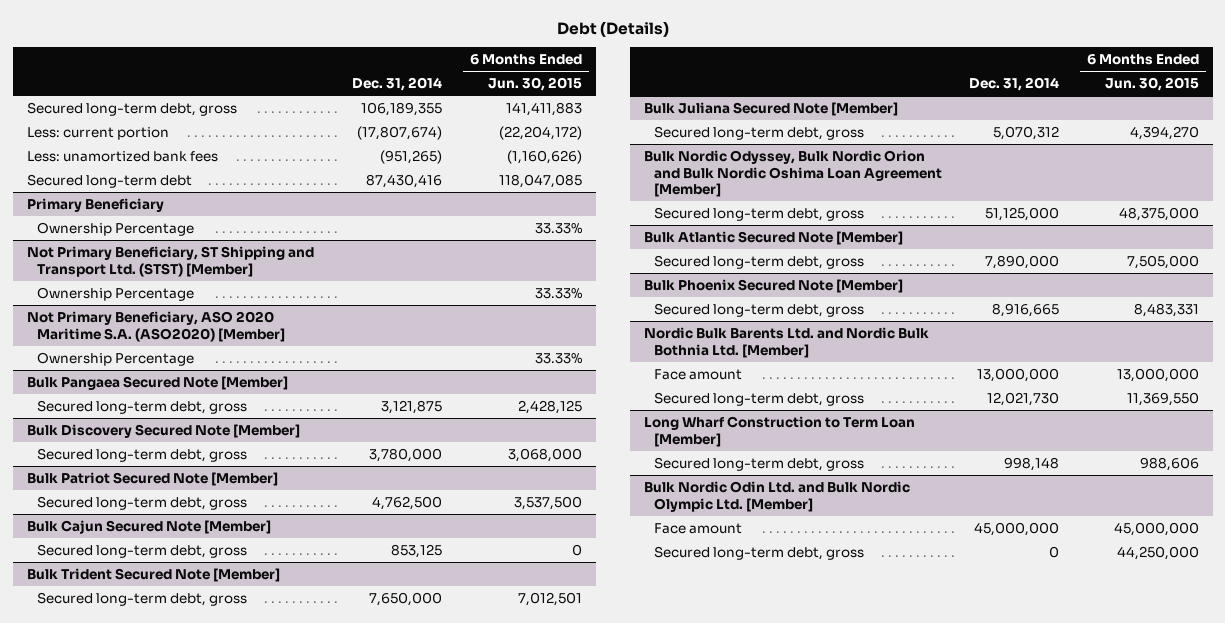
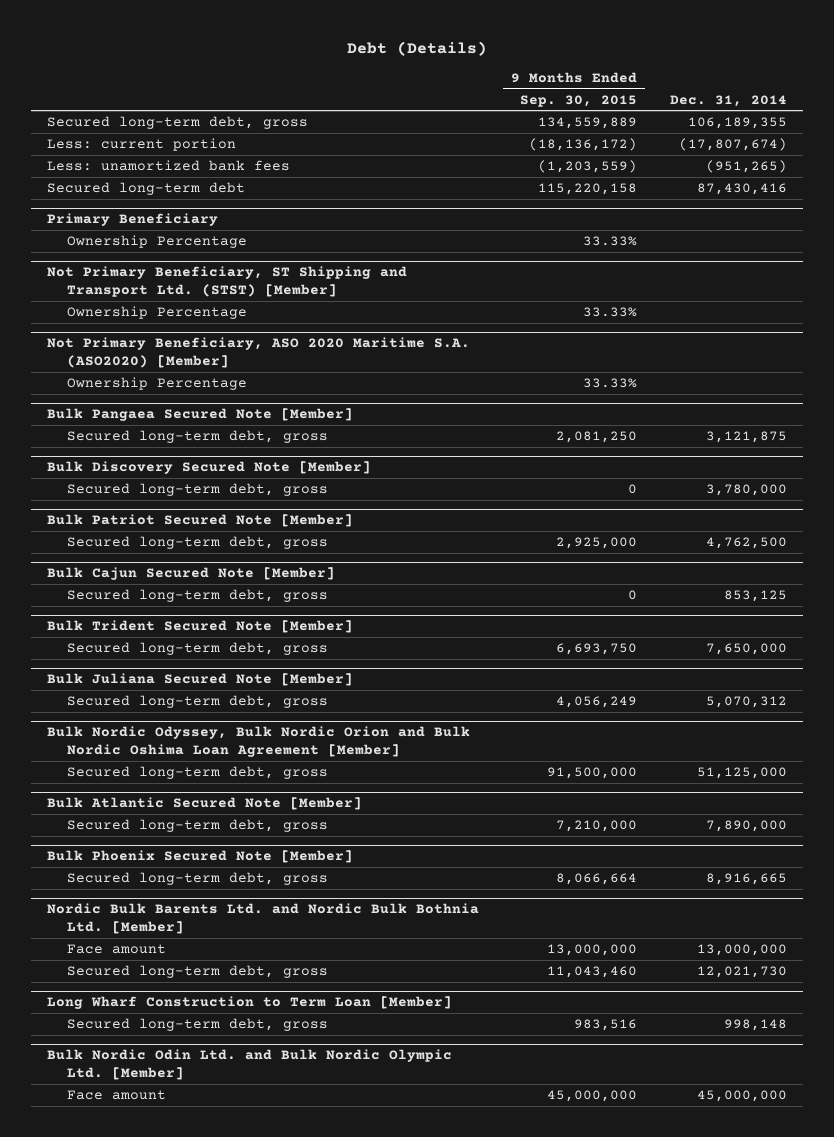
- | Dec. 31, 2014 | 6 Months Ended Jun. 30, 2015
+ | 9 Months Ended Sep. 30, 2015 | Dec. 31, 2014
@ Bulk Nordic Odin Ltd. and Bulk Nordic Olympic Ltd. [Member]
- Secured long-term debt, gross | 0 | 44,250,000

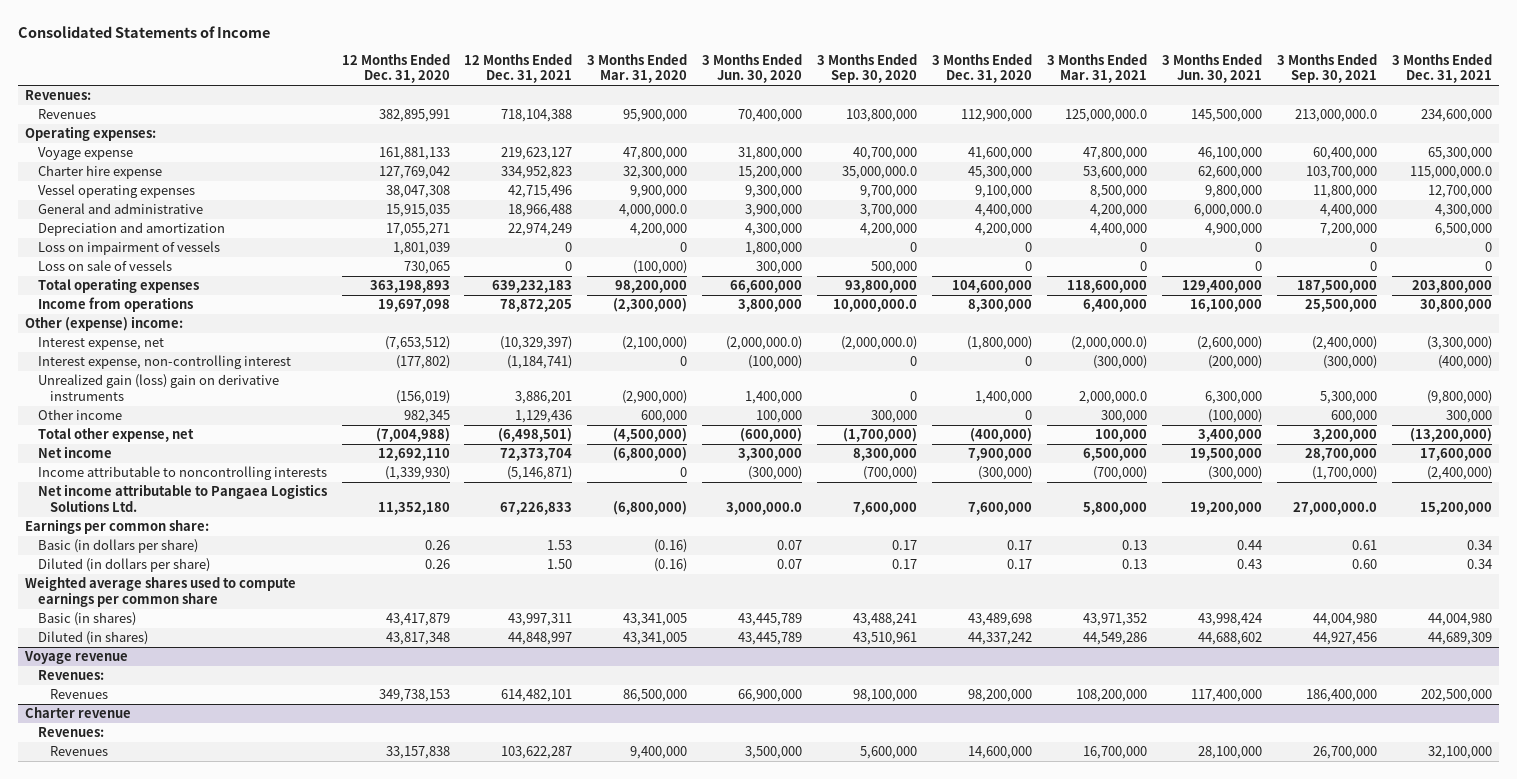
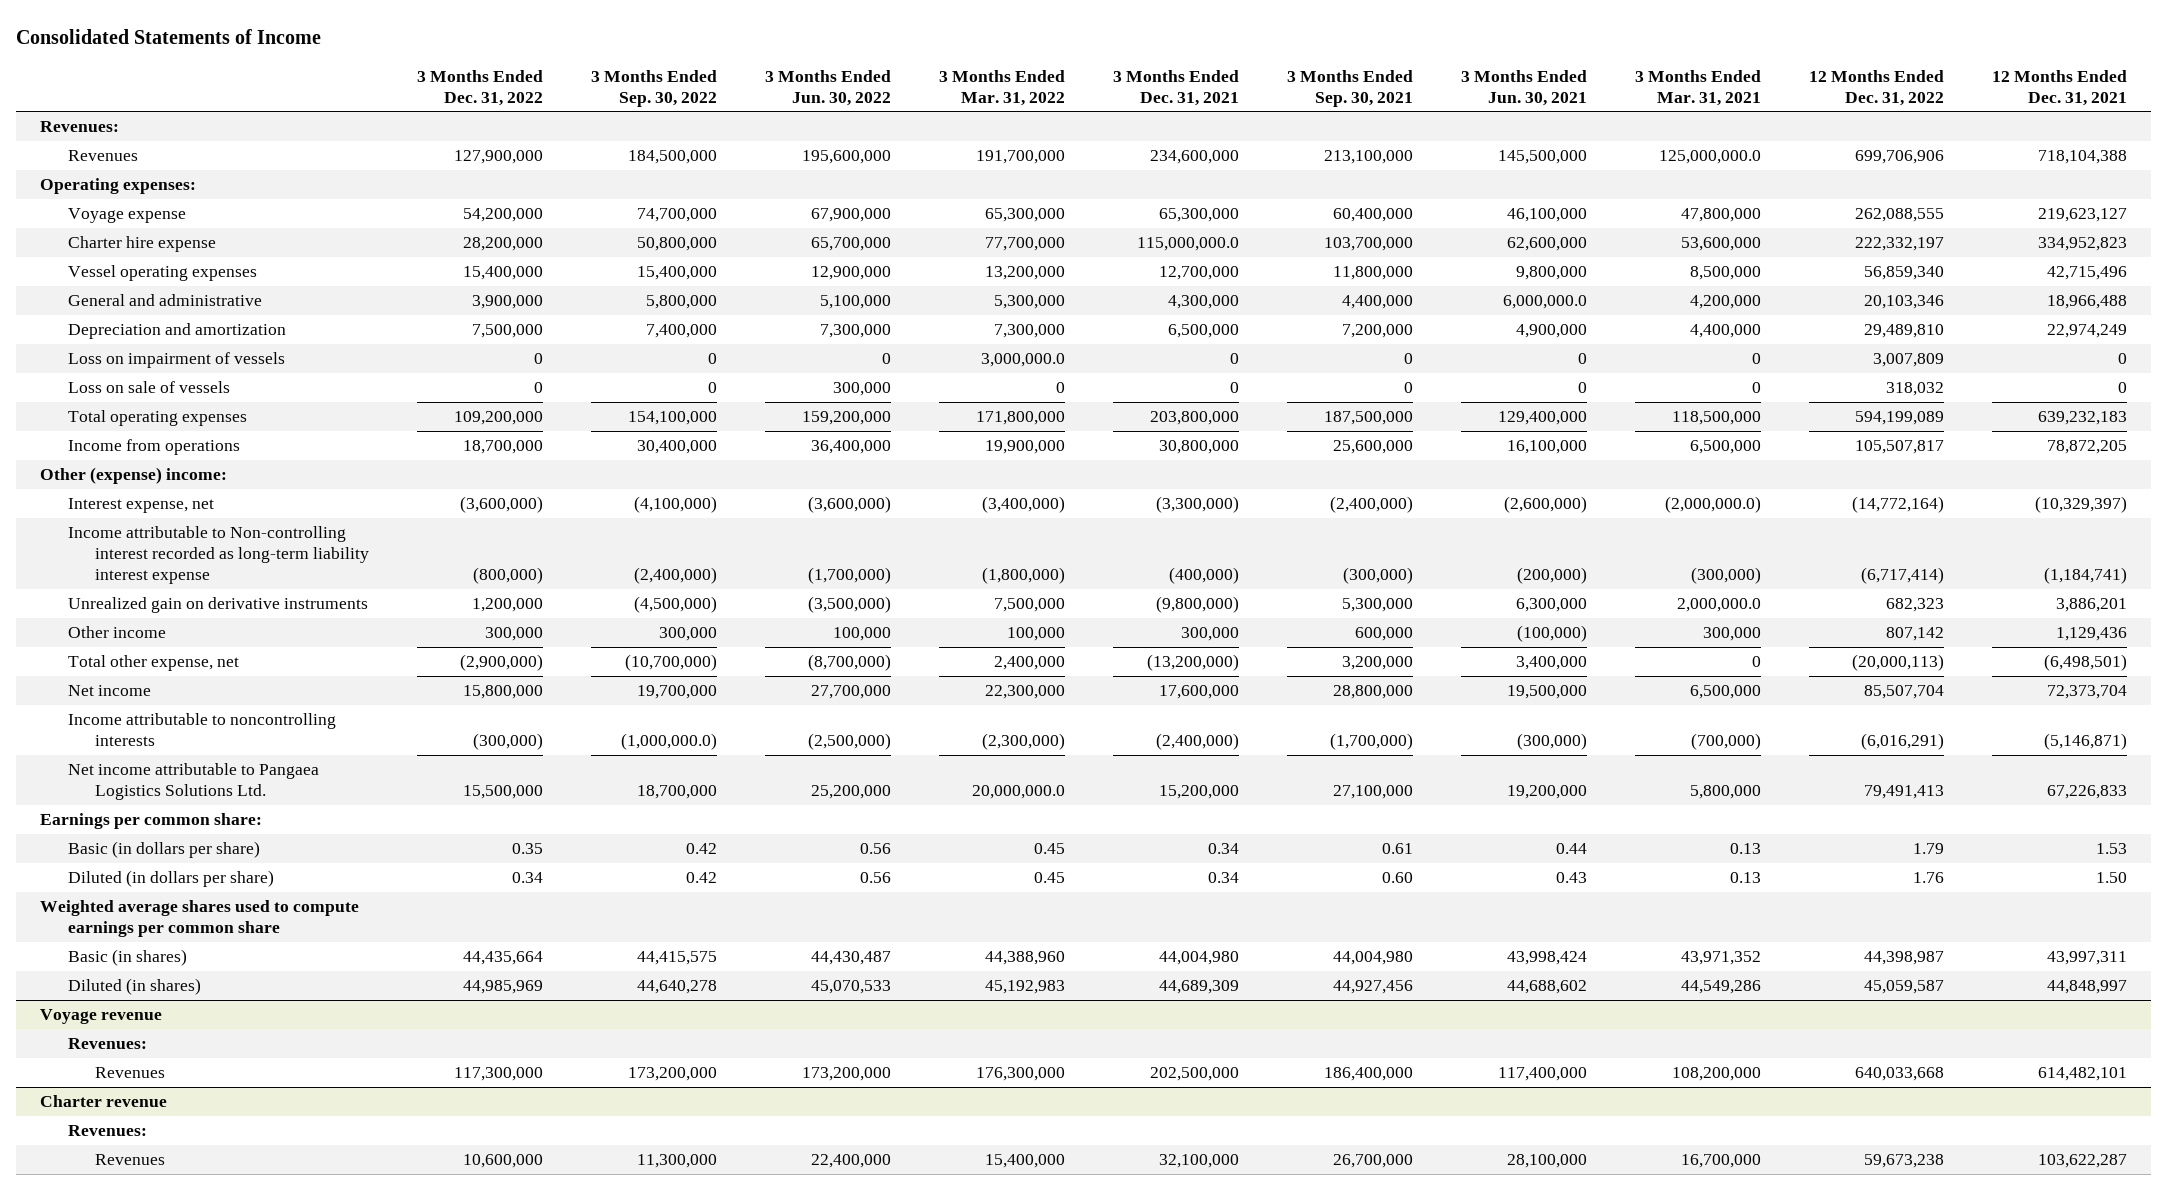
- | 12 Months Ended Dec. 31, 2020 | 12 Months Ended Dec. 31, 2021 | 3 Months Ended Mar. 31, 2020 | 3 Months Ended Jun. 30, 2020 | 3 Months Ended Sep. 30, 2020 | 3 Months Ended Dec. 31, 2020 | 3 Months Ended Mar. 31, 2021 | 3 Months Ended Jun. 30, 2021 | 3 Months Ended Sep. 30, 2021 | 3 Months Ended Dec. 31, 2021
+ | 3 Months Ended Dec. 31, 2022 | 3 Months Ended Sep. 30, 2022 | 3 Months Ended Jun. 30, 2022 | 3 Months Ended Mar. 31, 2022 | 3 Months Ended Dec. 31, 2021 | 3 Months Ended Sep. 30, 2021 | 3 Months Ended Jun. 30, 2021 | 3 Months Ended Mar. 31, 2021 | 12 Months Ended Dec. 31, 2022 | 12 Months Ended Dec. 31, 2021
- Revenues | 382,895,991 | 718,104,388 | 95,900,000 | 70,400,000 | 103,800,000 | 112,900,000 | 125,000,000.0 | 145,500,000 | 213,000,000.0 | 234,600,000
+ Revenues | 127,900,000 | 184,500,000 | 195,600,000 | 191,700,000 | 234,600,000 | 213,100,000 | 145,500,000 | 125,000,000.0 | 699,706,906 | 718,104,388
- Total operating expenses | 363,198,893 | 639,232,183 | 98,200,000 | 66,600,000 | 93,800,000 | 104,600,000 | 118,600,000 | 129,400,000 | 187,500,000 | 203,800,000
- Income from operations | 19,697,098 | 78,872,205 | (2,300,000) | 3,800,000 | 10,000,000.0 | 8,300,000 | 6,400,000 | 16,100,000 | 25,500,000 | 30,800,000
+ Total operating expenses | 109,200,000 | 154,100,000 | 159,200,000 | 171,800,000 | 203,800,000 | 187,500,000 | 129,400,000 | 118,500,000 | 594,199,089 | 639,232,183
+ Income from operations | 18,700,000 | 30,400,000 | 36,400,000 | 19,900,000 | 30,800,000 | 25,600,000 | 16,100,000 | 6,500,000 | 105,507,817 | 78,872,205
- Interest expense, non-controlling interest | (177,802) | (1,184,741) | 0 | (100,000) | 0 | 0 | (300,000) | (200,000) | (300,000) | (400,000)
- Unrealized gain (loss) gain on derivative instruments | (156,019) | 3,886,201 | (2,900,000) | 1,400,000 | 0 | 1,400,000 | 2,000,000.0 | 6,300,000 | 5,300,000 | (9,800,000)
+ Income attributable to Non-controlling interest recorded as long-term liability interest expense | (800,000) | (2,400,000) | (1,700,000) | (1,800,000) | (400,000) | (300,000) | (200,000) | (300,000) | (6,717,414) | (1,184,741)
+ Unrealized gain on derivative instruments | 1,200,000 | (4,500,000) | (3,500,000) | 7,500,000 | (9,800,000) | 5,300,000 | 6,300,000 | 2,000,000.0 | 682,323 | 3,886,201
- Total other expense, net | (7,004,988) | (6,498,501) | (4,500,000) | (600,000) | (1,700,000) | (400,000) | 100,000 | 3,400,000 | 3,200,000 | (13,200,000)
- Net income | 12,692,110 | 72,373,704 | (6,800,000) | 3,300,000 | 8,300,000 | 7,900,000 | 6,500,000 | 19,500,000 | 28,700,000 | 17,600,000
+ Total other expense, net | (2,900,000) | (10,700,000) | (8,700,000) | 2,400,000 | (13,200,000) | 3,200,000 | 3,400,000 | 0 | (20,000,113) | (6,498,501)
+ Net income | 15,800,000 | 19,700,000 | 27,700,000 | 22,300,000 | 17,600,000 | 28,800,000 | 19,500,000 | 6,500,000 | 85,507,704 | 72,373,704
- Net income attributable to Pangaea Logistics Solutions Ltd. | 11,352,180 | 67,226,833 | (6,800,000) | 3,000,000.0 | 7,600,000 | 7,600,000 | 5,800,000 | 19,200,000 | 27,000,000.0 | 15,200,000
+ Net income attributable to Pangaea Logistics Solutions Ltd. | 15,500,000 | 18,700,000 | 25,200,000 | 20,000,000.0 | 15,200,000 | 27,100,000 | 19,200,000 | 5,800,000 | 79,491,413 | 67,226,833

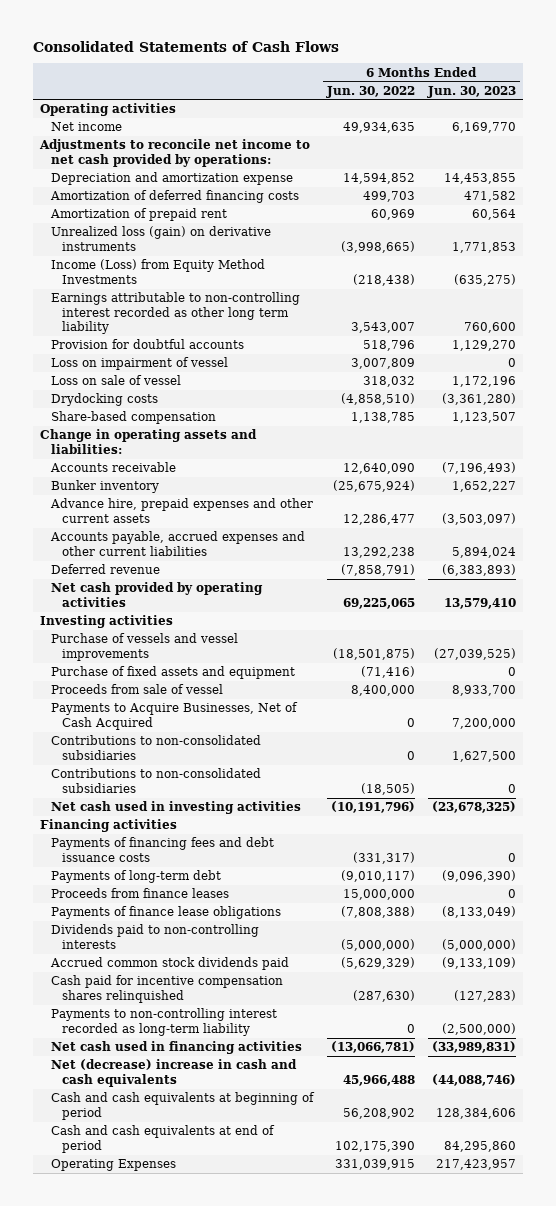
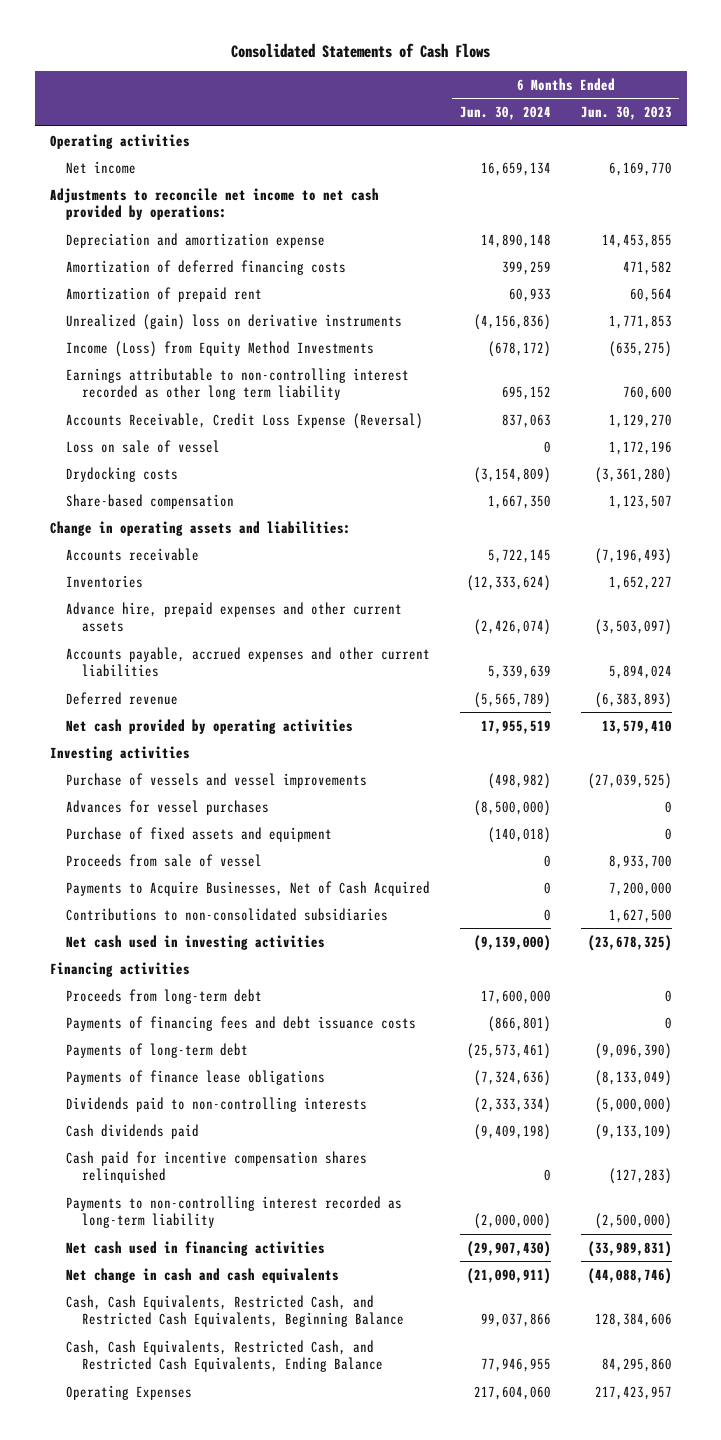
- | 6 Months Ended Jun. 30, 2022 | 6 Months Ended Jun. 30, 2023
+ | 6 Months Ended Jun. 30, 2024 | 6 Months Ended Jun. 30, 2023
- Unrealized loss (gain) on derivative instruments | (3,998,665) | 1,771,853
+ Unrealized (gain) loss on derivative instruments | (4,156,836) | 1,771,853
- Provision for doubtful accounts | 518,796 | 1,129,270
- Loss on impairment of vessel | 3,007,809 | 0
+ Accounts Receivable, Credit Loss Expense (Reversal) | 837,063 | 1,129,270
- Bunker inventory | (25,675,924) | 1,652,227
+ Inventories | (12,333,624) | 1,652,227
+ Advances for vessel purchases | (8,500,000) | 0
- Contributions to non-consolidated subsidiaries | (18,505) | 0
+ Proceeds from long-term debt | 17,600,000 | 0
- Proceeds from finance leases | 15,000,000 | 0
- Accrued common stock dividends paid | (5,629,329) | (9,133,109)
+ Cash dividends paid | (9,409,198) | (9,133,109)
- Net (decrease) increase in cash and cash equivalents | 45,966,488 | (44,088,746)
- Cash and cash equivalents at beginning of period | 56,208,902 | 128,384,606
- Cash and cash equivalents at end of period | 102,175,390 | 84,295,860
+ Net change in cash and cash equivalents | (21,090,911) | (44,088,746)
+ Cash, Cash Equivalents, Restricted Cash, and Restricted Cash Equivalents, Beginning Balance | 99,037,866 | 128,384,606
+ Cash, Cash Equivalents, Restricted Cash, and Restricted Cash Equivalents, Ending Balance | 77,946,955 | 84,295,860

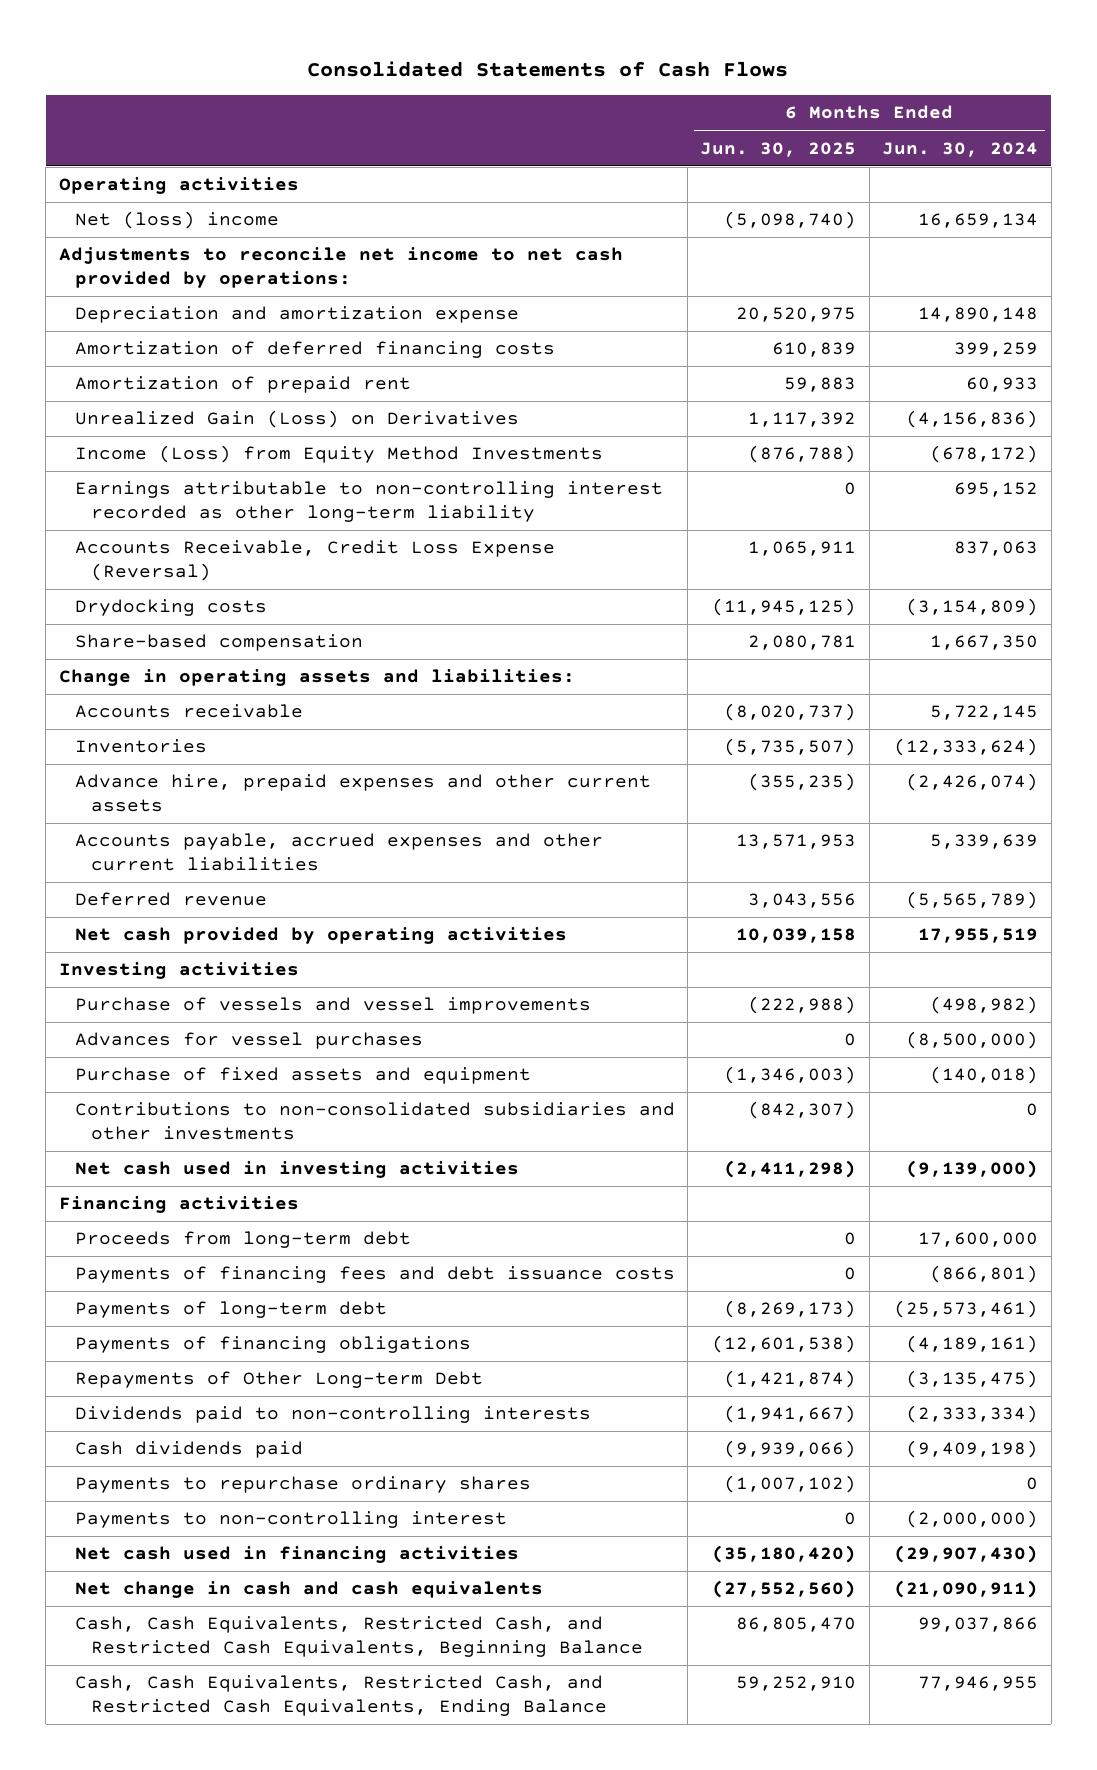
- | 6 Months Ended Jun. 30, 2024 | 6 Months Ended Jun. 30, 2023
+ | 6 Months Ended Jun. 30, 2025 | 6 Months Ended Jun. 30, 2024
- Net income | 16,659,134 | 6,169,770
+ Net (loss) income | (5,098,740) | 16,659,134
- Unrealized (gain) loss on derivative instruments | (4,156,836) | 1,771,853
+ Unrealized Gain (Loss) on Derivatives | 1,117,392 | (4,156,836)
- Earnings attributable to non-controlling interest recorded as other long term liability | 695,152 | 760,600
+ Earnings attributable to non-controlling interest recorded as other long-term liability | 0 | 695,152
- Loss on sale of vessel | 0 | 1,172,196
- Proceeds from sale of vessel | 0 | 8,933,700
- Payments to Acquire Businesses, Net of Cash Acquired | 0 | 7,200,000
- Contributions to non-consolidated subsidiaries | 0 | 1,627,500
+ Contributions to non-consolidated subsidiaries and other investments | (842,307) | 0
- Payments of finance lease obligations | (7,324,636) | (8,133,049)
+ Payments of financing obligations | (12,601,538) | (4,189,161)
+ Repayments of Other Long-term Debt | (1,421,874) | (3,135,475)
- Cash paid for incentive compensation shares relinquished | 0 | (127,283)
- Payments to non-controlling interest recorded as long-term liability | (2,000,000) | (2,500,000)
+ Payments to repurchase ordinary shares | (1,007,102) | 0
+ Payments to non-controlling interest | 0 | (2,000,000)
- Operating Expenses | 217,604,060 | 217,423,957

